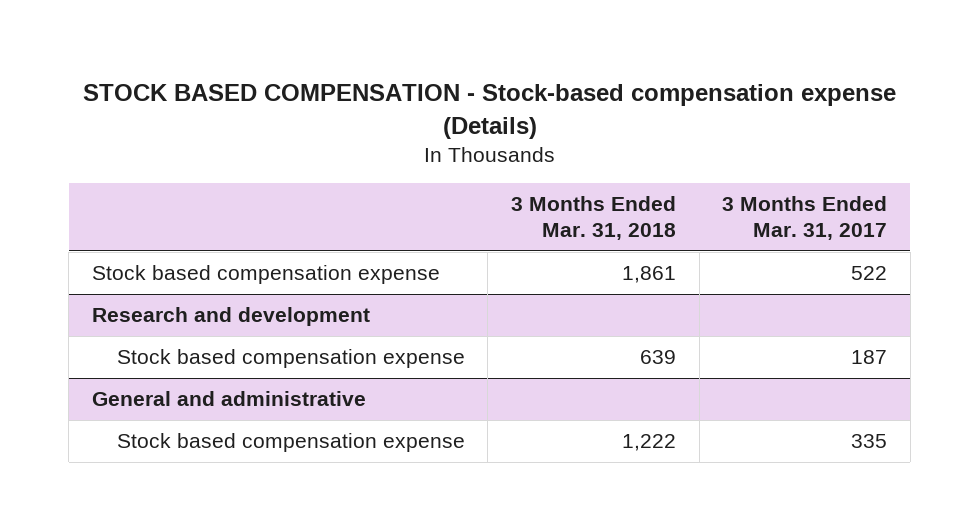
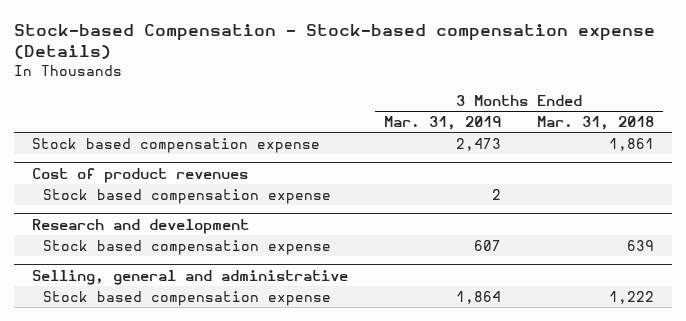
- STOCK BASED COMPENSATION - Stock-based compensation expense (Details)
+ Stock-based Compensation - Stock-based compensation expense (Details)
- | 3 Months Ended Mar. 31, 2018 | 3 Months Ended Mar. 31, 2017
+ | 3 Months Ended Mar. 31, 2019 | 3 Months Ended Mar. 31, 2018
+ Cost of product revenues
+ Stock based compensation expense | 2 |
- General and administrative
+ Selling, general and administrative

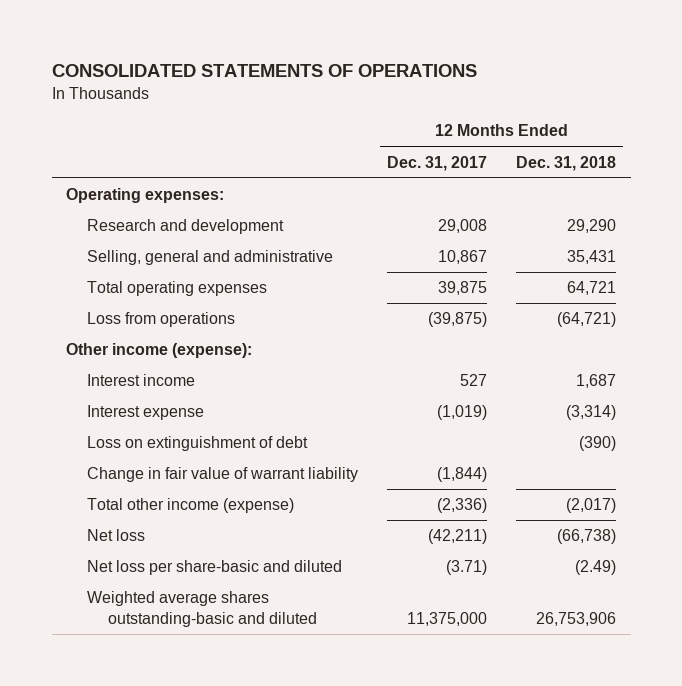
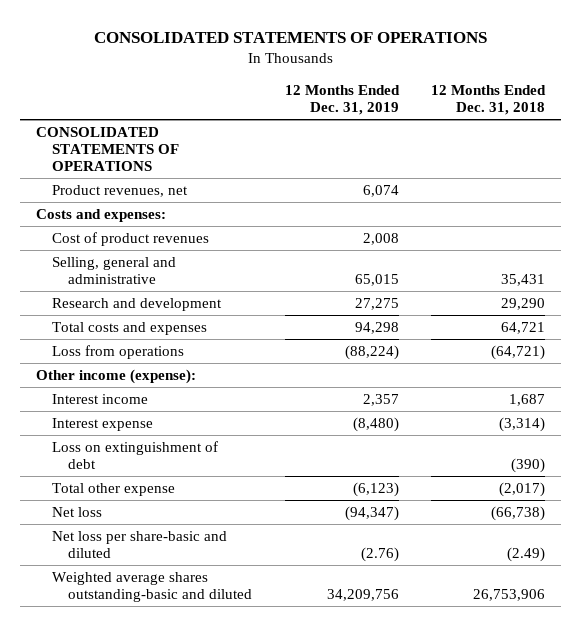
- | 12 Months Ended Dec. 31, 2017 | 12 Months Ended Dec. 31, 2018
+ | 12 Months Ended Dec. 31, 2019 | 12 Months Ended Dec. 31, 2018
- Operating expenses:
+ CONSOLIDATED STATEMENTS OF OPERATIONS
+ Product revenues, net | 6,074 |
+ Costs and expenses:
+ Cost of product revenues | 2,008 |
- Total operating expenses | 39,875 | 64,721
moved down: Research and development | 27,275 | 29,290
+ Total costs and expenses | 94,298 | 64,721
- Change in fair value of warrant liability | (1,844) |
- Total other income (expense) | (2,336) | (2,017)
+ Total other expense | (6,123) | (2,017)

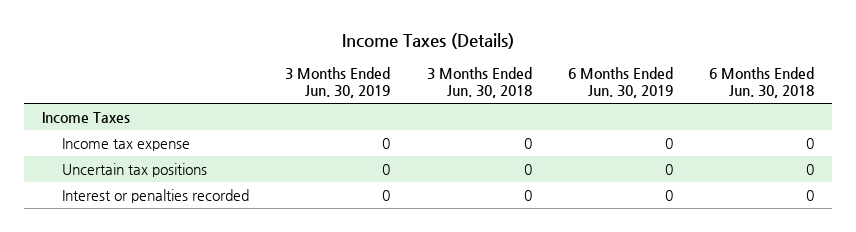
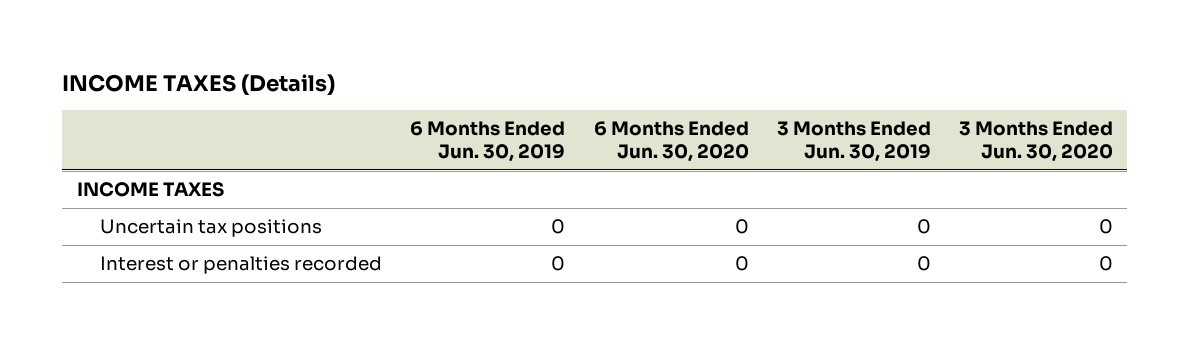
- Income Taxes (Details)
+ INCOME TAXES (Details)
- | 3 Months Ended Jun. 30, 2019 | 3 Months Ended Jun. 30, 2018 | 6 Months Ended Jun. 30, 2019 | 6 Months Ended Jun. 30, 2018
+ | 6 Months Ended Jun. 30, 2019 | 6 Months Ended Jun. 30, 2020 | 3 Months Ended Jun. 30, 2019 | 3 Months Ended Jun. 30, 2020
- Income Taxes
- Income tax expense | 0 | 0 | 0 | 0
+ INCOME TAXES

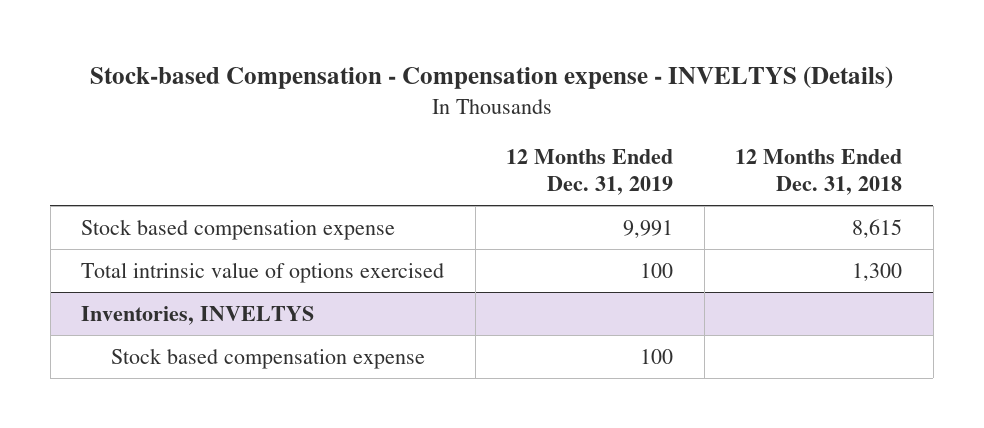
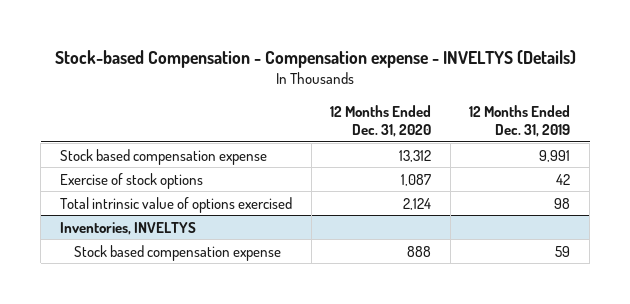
- | 12 Months Ended Dec. 31, 2019 | 12 Months Ended Dec. 31, 2018
+ | 12 Months Ended Dec. 31, 2020 | 12 Months Ended Dec. 31, 2019
- Total intrinsic value of options exercised | 100 | 1,300
+ Exercise of stock options | 1,087 | 42
+ Total intrinsic value of options exercised | 2,124 | 98
@ Inventories, INVELTYS
- Stock based compensation expense | 100 |
+ Stock based compensation expense | 888 | 59

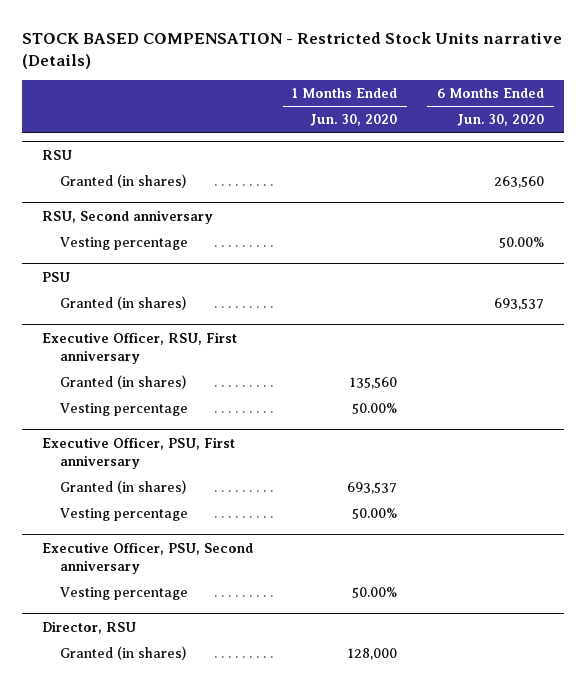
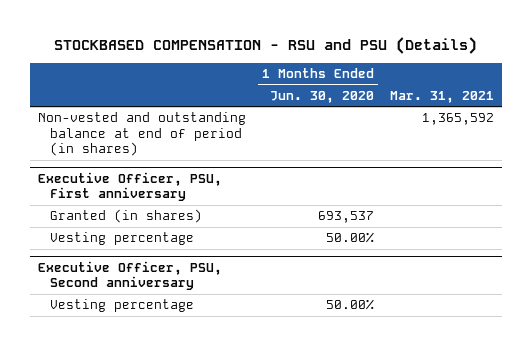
- STOCK BASED COMPENSATION - Restricted Stock Units narrative (Details)
+ STOCKBASED COMPENSATION - RSU and PSU (Details)
- | 1 Months Ended Jun. 30, 2020 | 6 Months Ended Jun. 30, 2020
+ | 1 Months Ended Jun. 30, 2020 | Mar. 31, 2021
- RSU
- Granted (in shares) | | 263,560
- RSU, Second anniversary
- Vesting percentage | | 50.00%
- PSU
- Granted (in shares) | | 693,537
- Executive Officer, RSU, First anniversary
- Granted (in shares) | 135,560 |
- Vesting percentage | 50.00% |
+ Non-vested and outstanding balance at end of period (in shares) | | 1,365,592
- Director, RSU
- Granted (in shares) | 128,000 |

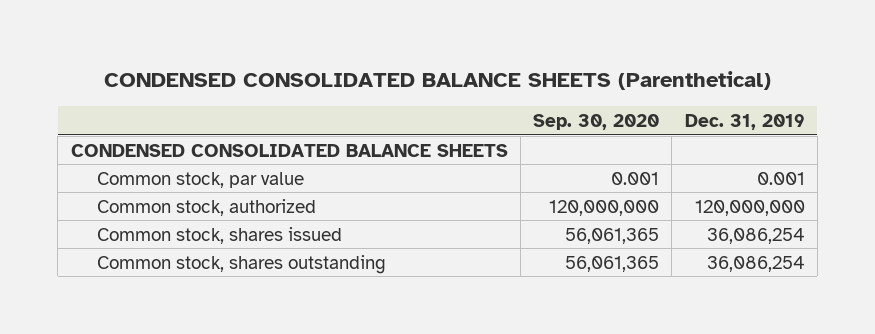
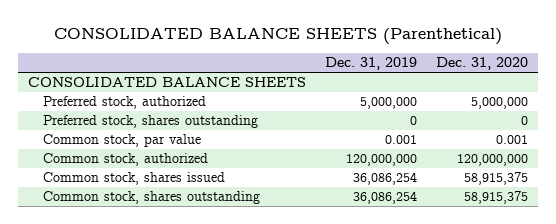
- CONDENSED CONSOLIDATED BALANCE SHEETS (Parenthetical)
+ CONSOLIDATED BALANCE SHEETS (Parenthetical)
- | Sep. 30, 2020 | Dec. 31, 2019
+ | Dec. 31, 2019 | Dec. 31, 2020
- CONDENSED CONSOLIDATED BALANCE SHEETS
+ CONSOLIDATED BALANCE SHEETS
+ Preferred stock, authorized | 5,000,000 | 5,000,000
+ Preferred stock, shares outstanding | 0 | 0

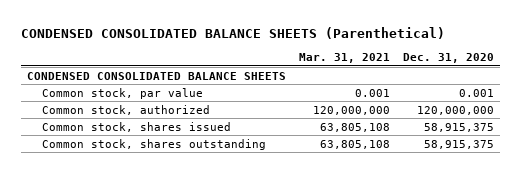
- CONSOLIDATED BALANCE SHEETS (Parenthetical)
+ CONDENSED CONSOLIDATED BALANCE SHEETS (Parenthetical)
- | Dec. 31, 2019 | Dec. 31, 2020
+ | Mar. 31, 2021 | Dec. 31, 2020
- CONSOLIDATED BALANCE SHEETS
- Preferred stock, authorized | 5,000,000 | 5,000,000
- Preferred stock, shares outstanding | 0 | 0
+ CONDENSED CONSOLIDATED BALANCE SHEETS

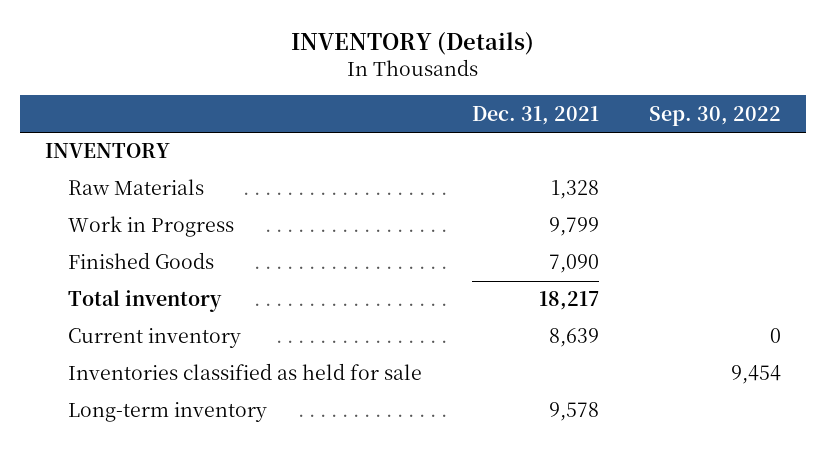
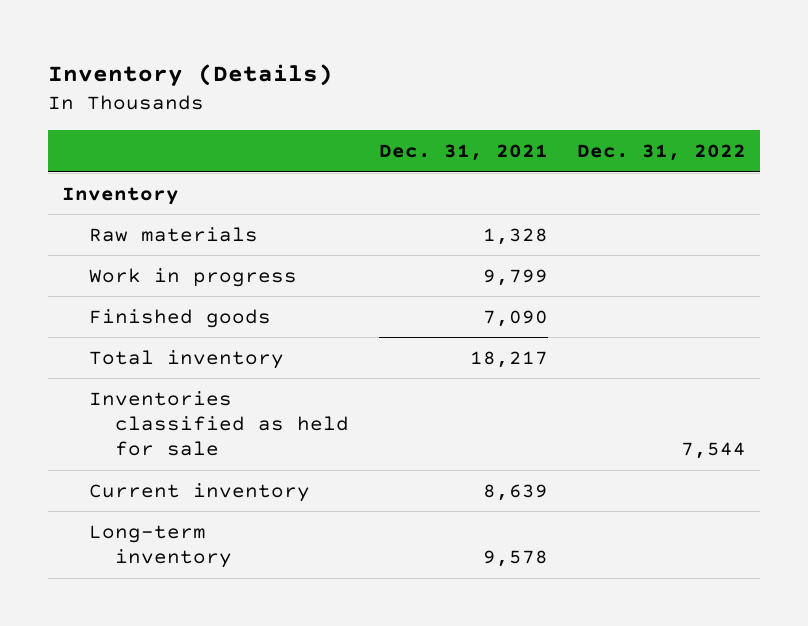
- INVENTORY (Details)
+ Inventory (Details)
- | Dec. 31, 2021 | Sep. 30, 2022
+ | Dec. 31, 2021 | Dec. 31, 2022
- INVENTORY
- Raw Materials | 1,328 |
- Work in Progress | 9,799 |
- Finished Goods | 7,090 |
+ Inventory
+ Raw materials | 1,328 |
+ Work in progress | 9,799 |
+ Finished goods | 7,090 |
moved down: Current inventory | 8,639 |

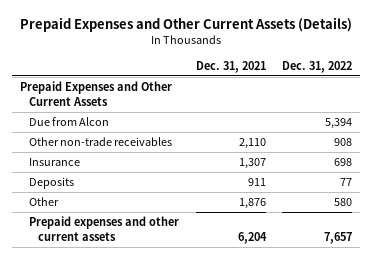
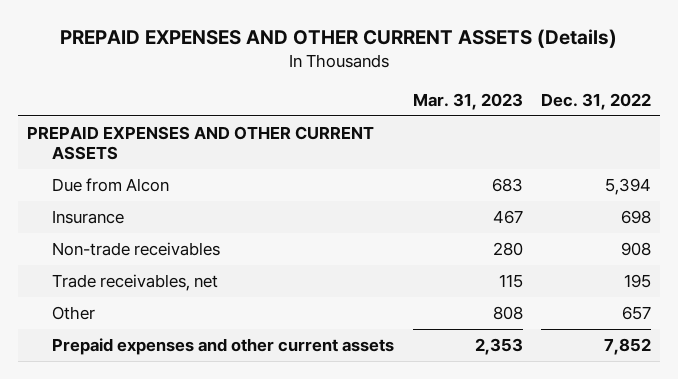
- Prepaid Expenses and Other Current Assets (Details)
+ PREPAID EXPENSES AND OTHER CURRENT ASSETS (Details)
- | Dec. 31, 2021 | Dec. 31, 2022
+ | Mar. 31, 2023 | Dec. 31, 2022
- Prepaid Expenses and Other Current Assets
+ PREPAID EXPENSES AND OTHER CURRENT ASSETS
- Other non-trade receivables | 2,110 | 908
- Deposits | 911 | 77
- Other | 1,876 | 580
- Prepaid expenses and other current assets | 6,204 | 7,657
+ Non-trade receivables | 280 | 908
+ Trade receivables, net | 115 | 195
+ Other | 808 | 657
+ Prepaid expenses and other current assets | 2,353 | 7,852

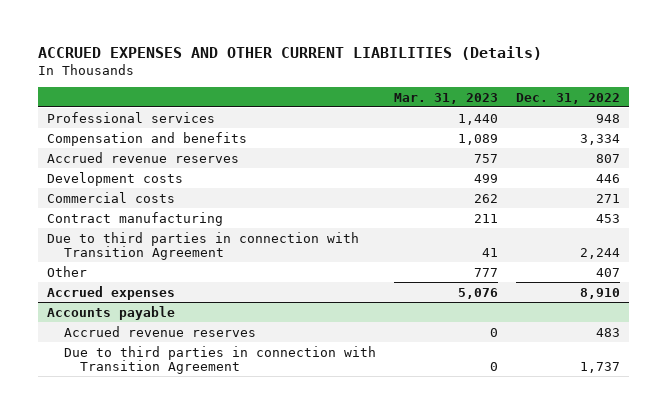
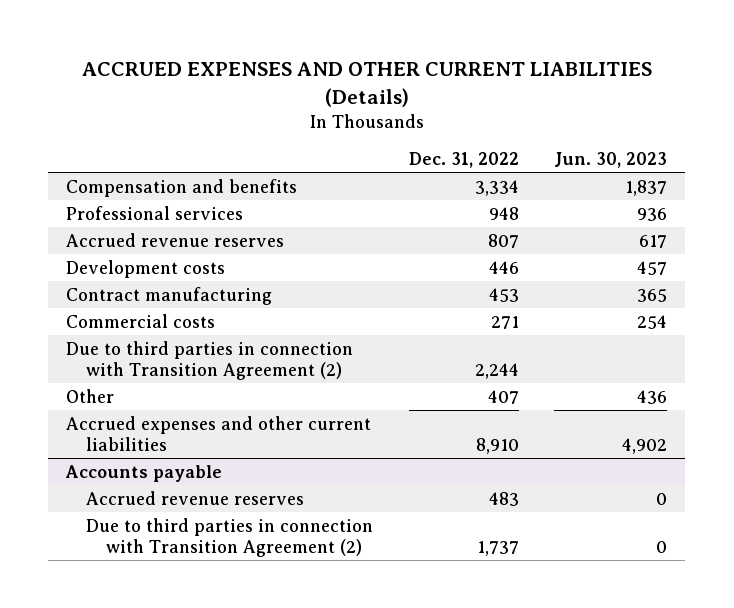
- | Mar. 31, 2023 | Dec. 31, 2022
+ | Dec. 31, 2022 | Jun. 30, 2023
moved down: Professional services | 948 | 936
- Due to third parties in connection with Transition Agreement | 41 | 2,244
moved down: Commercial costs | 271 | 254
+ Due to third parties in connection with Transition Agreement (2) | 2,244 |
- Accrued expenses | 5,076 | 8,910
+ Accrued expenses and other current liabilities | 8,910 | 4,902
@ Accounts payable
- Due to third parties in connection with Transition Agreement | 0 | 1,737
+ Due to third parties in connection with Transition Agreement (2) | 1,737 | 0

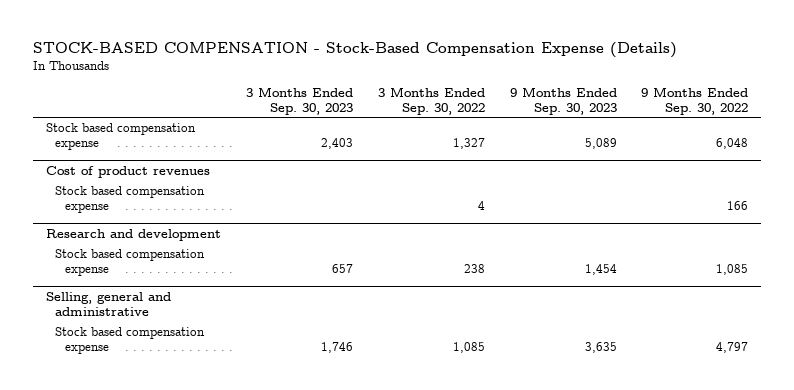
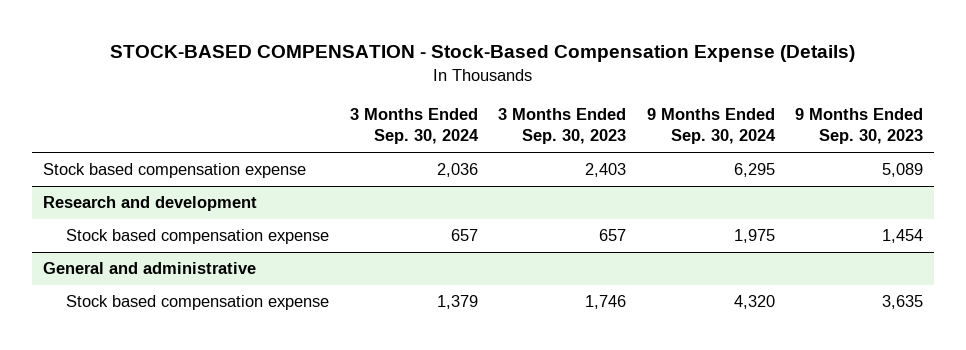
- | 3 Months Ended Sep. 30, 2023 | 3 Months Ended Sep. 30, 2022 | 9 Months Ended Sep. 30, 2023 | 9 Months Ended Sep. 30, 2022
+ | 3 Months Ended Sep. 30, 2024 | 3 Months Ended Sep. 30, 2023 | 9 Months Ended Sep. 30, 2024 | 9 Months Ended Sep. 30, 2023
- Cost of product revenues
- Stock based compensation expense | | 4 | | 166
- Selling, general and administrative
+ General and administrative

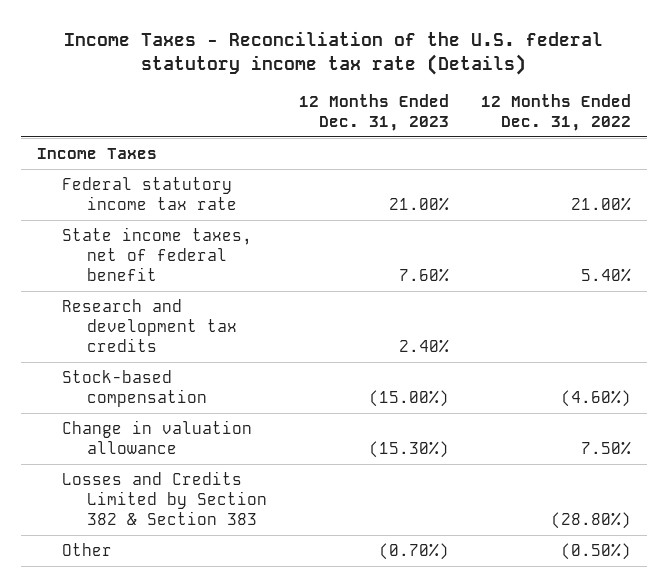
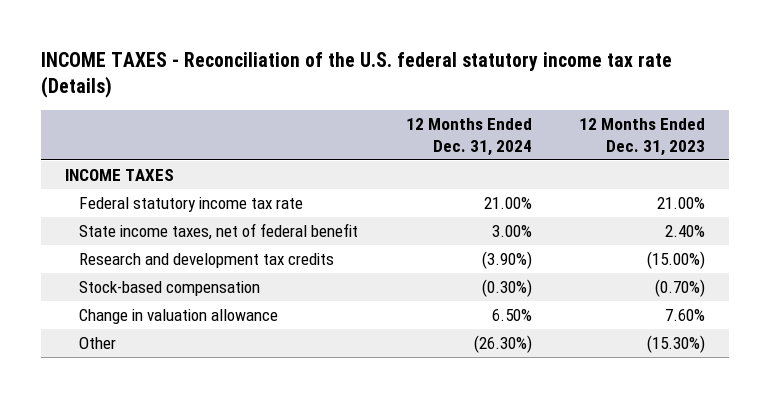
- Income Taxes - Reconciliation of the U.S. federal statutory income tax rate (Details)
+ INCOME TAXES - Reconciliation of the U.S. federal statutory income tax rate (Details)
- | 12 Months Ended Dec. 31, 2023 | 12 Months Ended Dec. 31, 2022
+ | 12 Months Ended Dec. 31, 2024 | 12 Months Ended Dec. 31, 2023
- Income Taxes
+ INCOME TAXES
- State income taxes, net of federal benefit | 7.60% | 5.40%
- Research and development tax credits | 2.40% |
- Stock-based compensation | (15.00%) | (4.60%)
- Change in valuation allowance | (15.30%) | 7.50%
- Losses and Credits Limited by Section 382 & Section 383 | | (28.80%)
- Other | (0.70%) | (0.50%)
+ State income taxes, net of federal benefit | 3.00% | 2.40%
+ Research and development tax credits | (3.90%) | (15.00%)
+ Stock-based compensation | (0.30%) | (0.70%)
+ Change in valuation allowance | 6.50% | 7.60%
+ Other | (26.30%) | (15.30%)

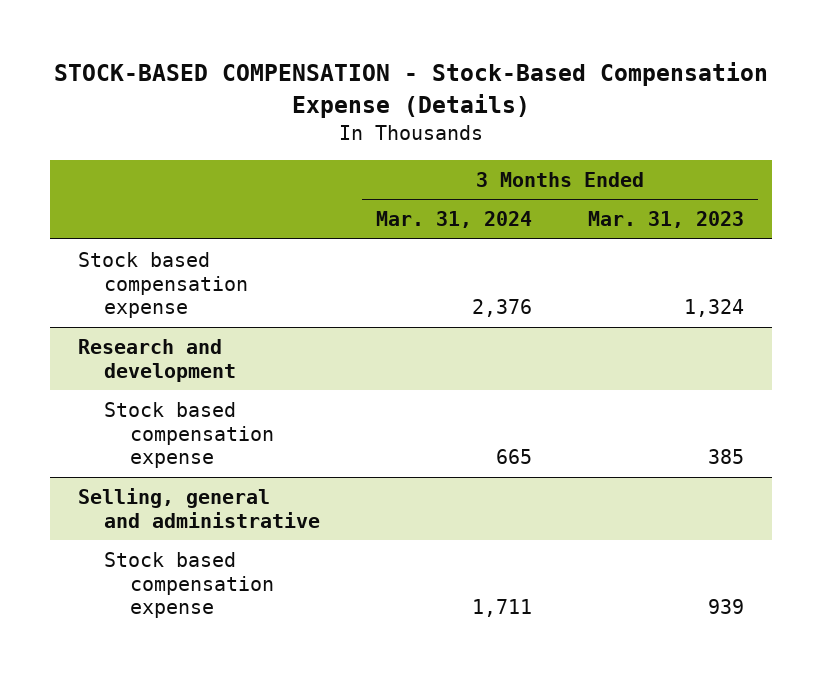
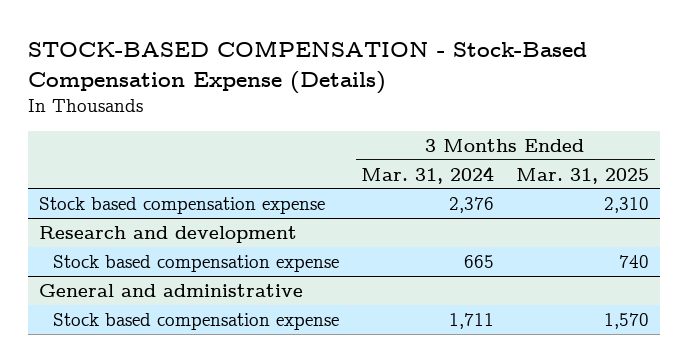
- | 3 Months Ended Mar. 31, 2024 | 3 Months Ended Mar. 31, 2023
+ | 3 Months Ended Mar. 31, 2024 | 3 Months Ended Mar. 31, 2025
- Selling, general and administrative
+ General and administrative

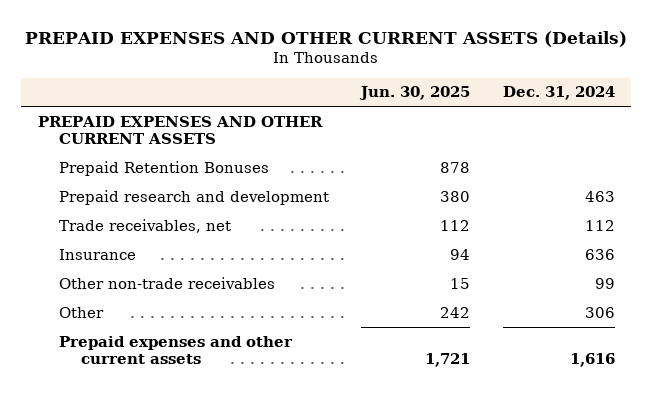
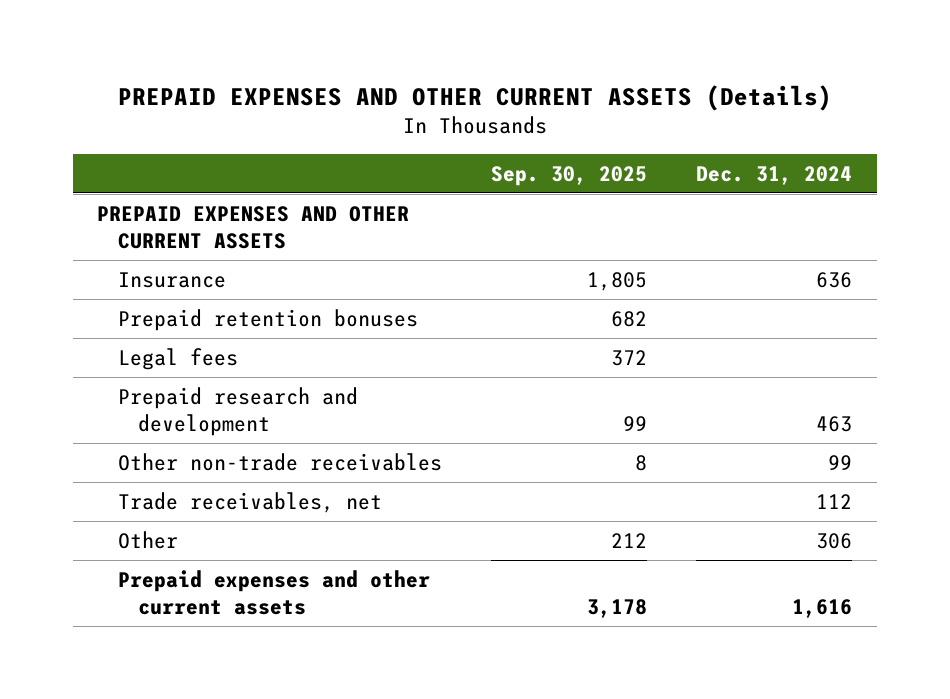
- | Jun. 30, 2025 | Dec. 31, 2024
+ | Sep. 30, 2025 | Dec. 31, 2024
- Prepaid Retention Bonuses | 878 |
+ Prepaid retention bonuses | 682 |
+ Legal fees | 372 |
moved down: Prepaid research and development | 99 | 463
moved down: Trade receivables, net | | 112

